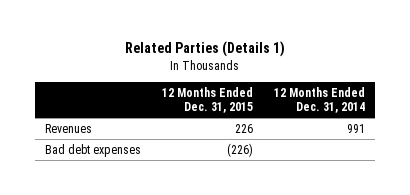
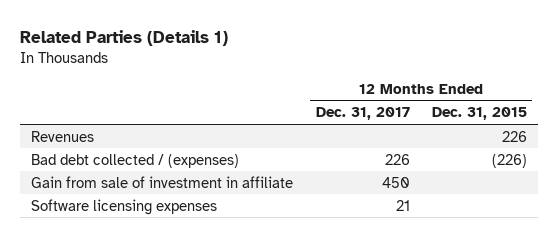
- | 12 Months Ended Dec. 31, 2015 | 12 Months Ended Dec. 31, 2014
+ | 12 Months Ended Dec. 31, 2017 | 12 Months Ended Dec. 31, 2015
- Bad debt expenses | (226) |
+ Bad debt collected / (expenses) | 226 | (226)
+ Gain from sale of investment in affiliate | 450 |
+ Software licensing expenses | 21 |

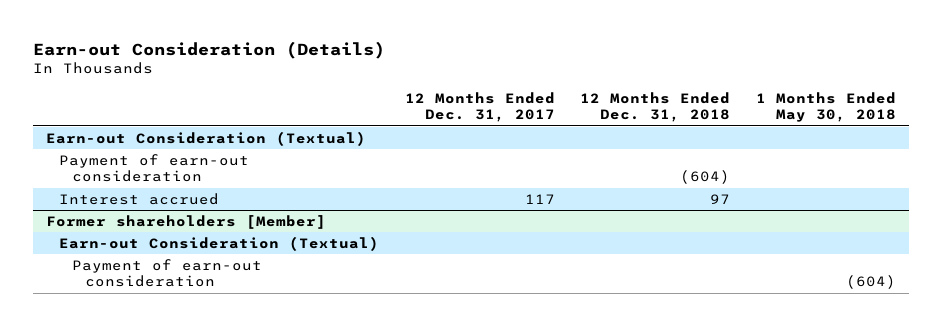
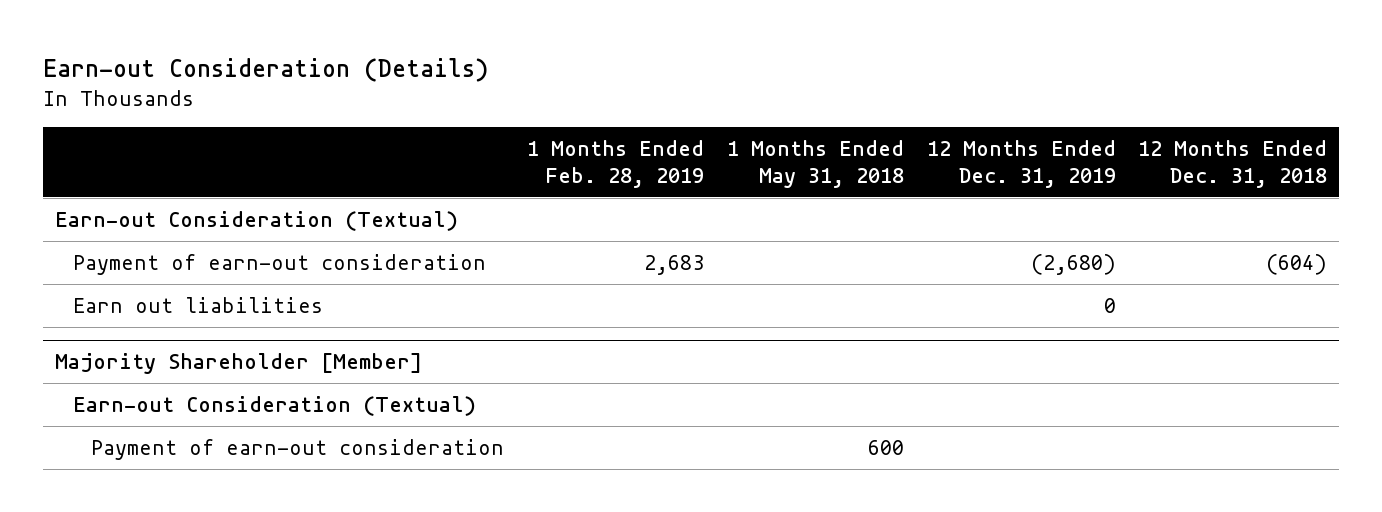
- | 12 Months Ended Dec. 31, 2017 | 12 Months Ended Dec. 31, 2018 | 1 Months Ended May 30, 2018
+ | 1 Months Ended Feb. 28, 2019 | 1 Months Ended May 31, 2018 | 12 Months Ended Dec. 31, 2019 | 12 Months Ended Dec. 31, 2018
- Interest accrued | 117 | 97 |
- Former shareholders [Member]
+ Earn out liabilities | | | 0 |
+ Majority Shareholder [Member]

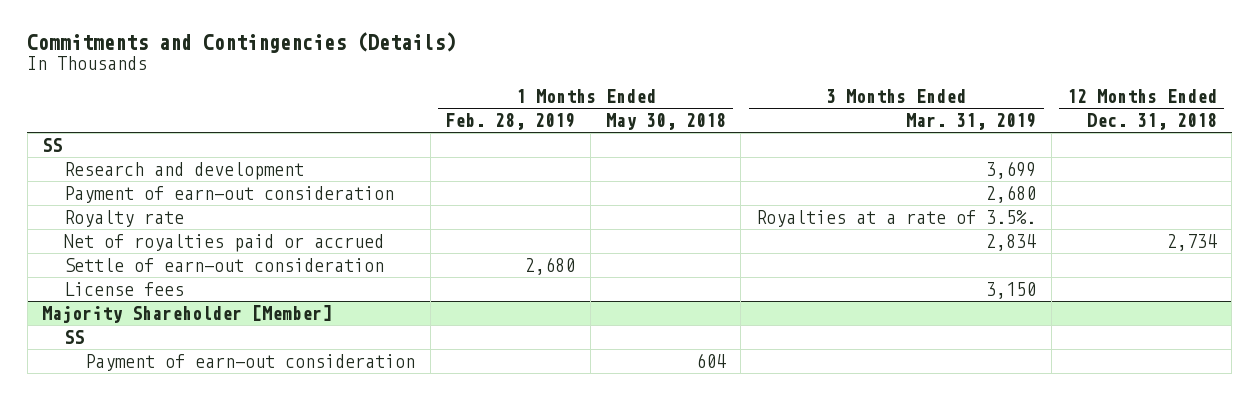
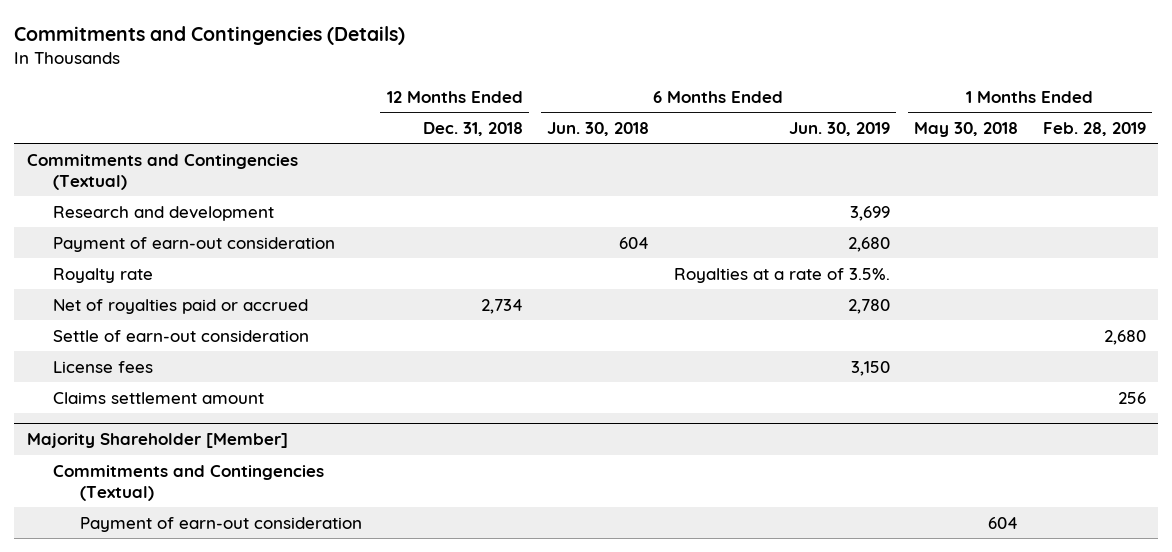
- | 1 Months Ended Feb. 28, 2019 | 1 Months Ended May 30, 2018 | 3 Months Ended Mar. 31, 2019 | 12 Months Ended Dec. 31, 2018
+ | 12 Months Ended Dec. 31, 2018 | 6 Months Ended Jun. 30, 2018 | 6 Months Ended Jun. 30, 2019 | 1 Months Ended May 30, 2018 | 1 Months Ended Feb. 28, 2019
- SS
+ Commitments and Contingencies (Textual)
+ Claims settlement amount | | | | | 256
@ Majority Shareholder [Member]
- SS
+ Commitments and Contingencies (Textual)

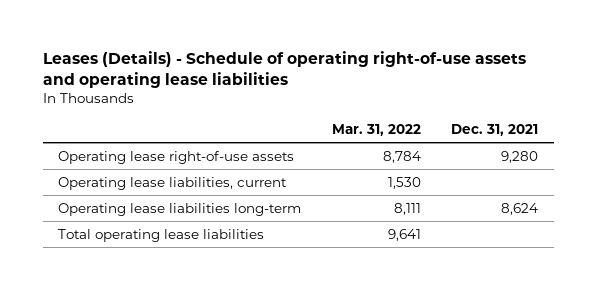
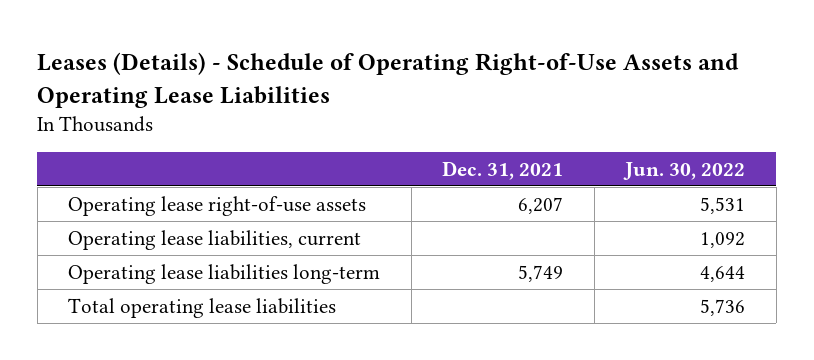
- Leases (Details) - Schedule of operating right-of-use assets and operating lease liabilities
+ Leases (Details) - Schedule of Operating Right-of-Use Assets and Operating Lease Liabilities
- | Mar. 31, 2022 | Dec. 31, 2021
+ | Dec. 31, 2021 | Jun. 30, 2022
- Operating lease right-of-use assets | 8,784 | 9,280
+ Operating lease right-of-use assets | 6,207 | 5,531
- Operating lease liabilities long-term | 8,111 | 8,624
+ Operating lease liabilities long-term | 5,749 | 4,644

